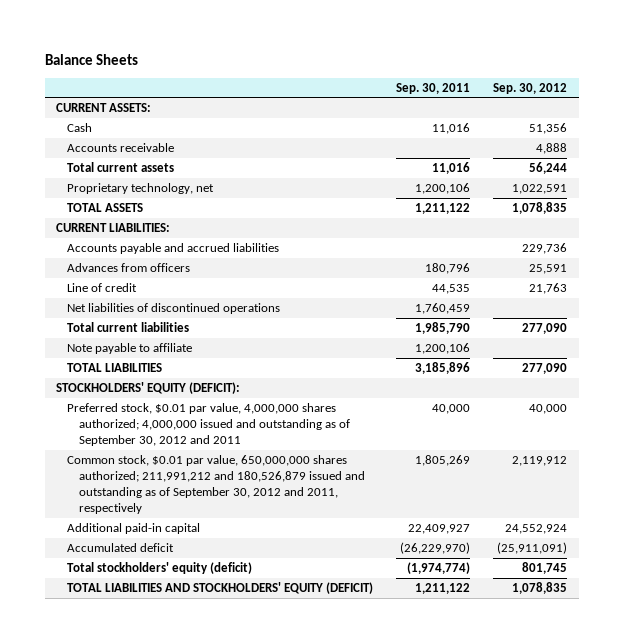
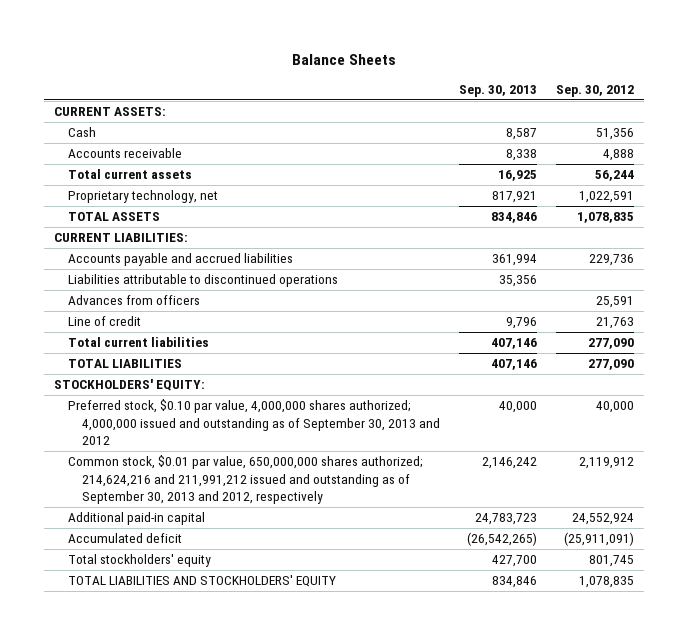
- | Sep. 30, 2011 | Sep. 30, 2012
+ | Sep. 30, 2013 | Sep. 30, 2012
+ Liabilities attributable to discontinued operations | 35,356 |
- Net liabilities of discontinued operations | 1,760,459 |
- Note payable to affiliate | 1,200,106 |
- STOCKHOLDERS' EQUITY (DEFICIT):
- Preferred stock, $0.01 par value, 4,000,000 shares authorized; 4,000,000 issued and outstanding as of September 30, 2012 and 2011 | 40,000 | 40,000
- Common stock, $0.01 par value, 650,000,000 shares authorized; 211,991,212 and 180,526,879 issued and outstanding as of September 30, 2012 and 2011, respectively | 1,805,269 | 2,119,912
+ STOCKHOLDERS' EQUITY:
+ Preferred stock, $0.10 par value, 4,000,000 shares authorized; 4,000,000 issued and outstanding as of September 30, 2013 and 2012 | 40,000 | 40,000
+ Common stock, $0.01 par value, 650,000,000 shares authorized; 214,624,216 and 211,991,212 issued and outstanding as of September 30, 2013 and 2012, respectively | 2,146,242 | 2,119,912
- Total stockholders' equity (deficit) | (1,974,774) | 801,745
- TOTAL LIABILITIES AND STOCKHOLDERS' EQUITY (DEFICIT) | 1,211,122 | 1,078,835
+ Total stockholders' equity | 427,700 | 801,745
+ TOTAL LIABILITIES AND STOCKHOLDERS' EQUITY | 834,846 | 1,078,835

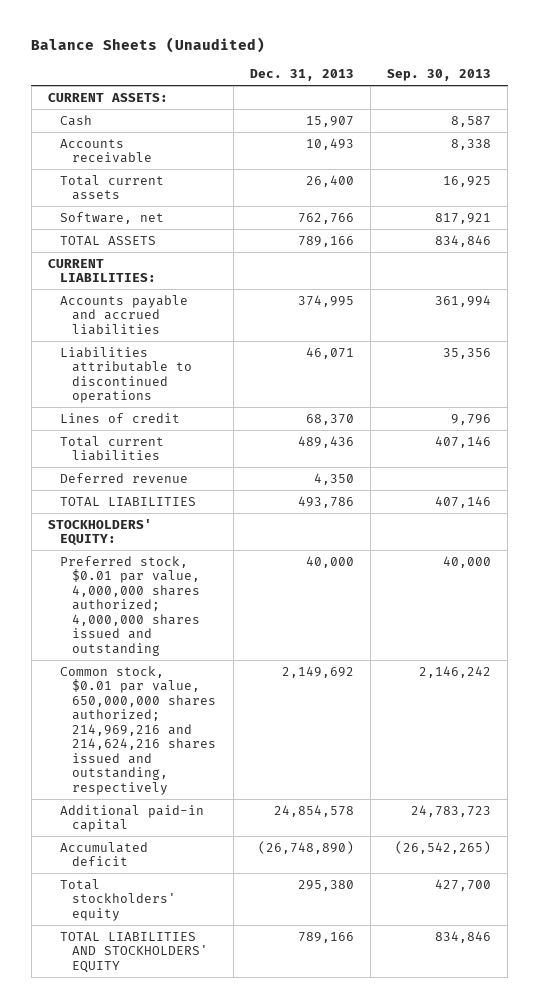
- Balance Sheets
+ Balance Sheets (Unaudited)
- | Sep. 30, 2013 | Sep. 30, 2012
+ | Dec. 31, 2013 | Sep. 30, 2013
- Proprietary technology, net | 817,921 | 1,022,591
+ Software, net | 762,766 | 817,921
- Advances from officers | | 25,591
- Line of credit | 9,796 | 21,763
+ Lines of credit | 68,370 | 9,796
+ Deferred revenue | 4,350 |
- Preferred stock, $0.10 par value, 4,000,000 shares authorized; 4,000,000 issued and outstanding as of September 30, 2013 and 2012 | 40,000 | 40,000
- Common stock, $0.01 par value, 650,000,000 shares authorized; 214,624,216 and 211,991,212 issued and outstanding as of September 30, 2013 and 2012, respectively | 2,146,242 | 2,119,912
+ Preferred stock, $0.01 par value, 4,000,000 shares authorized; 4,000,000 shares issued and outstanding | 40,000 | 40,000
+ Common stock, $0.01 par value, 650,000,000 shares authorized; 214,969,216 and 214,624,216 shares issued and outstanding, respectively | 2,149,692 | 2,146,242

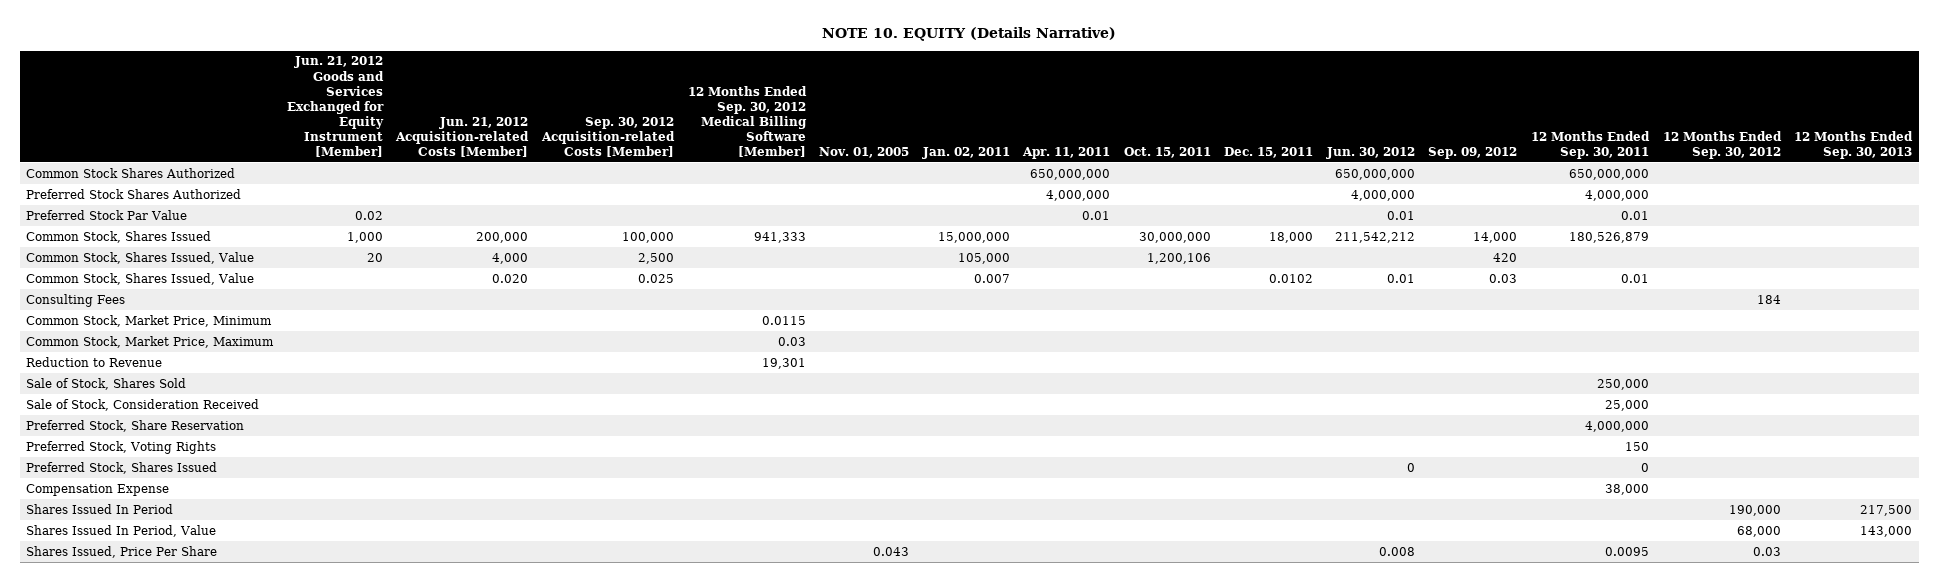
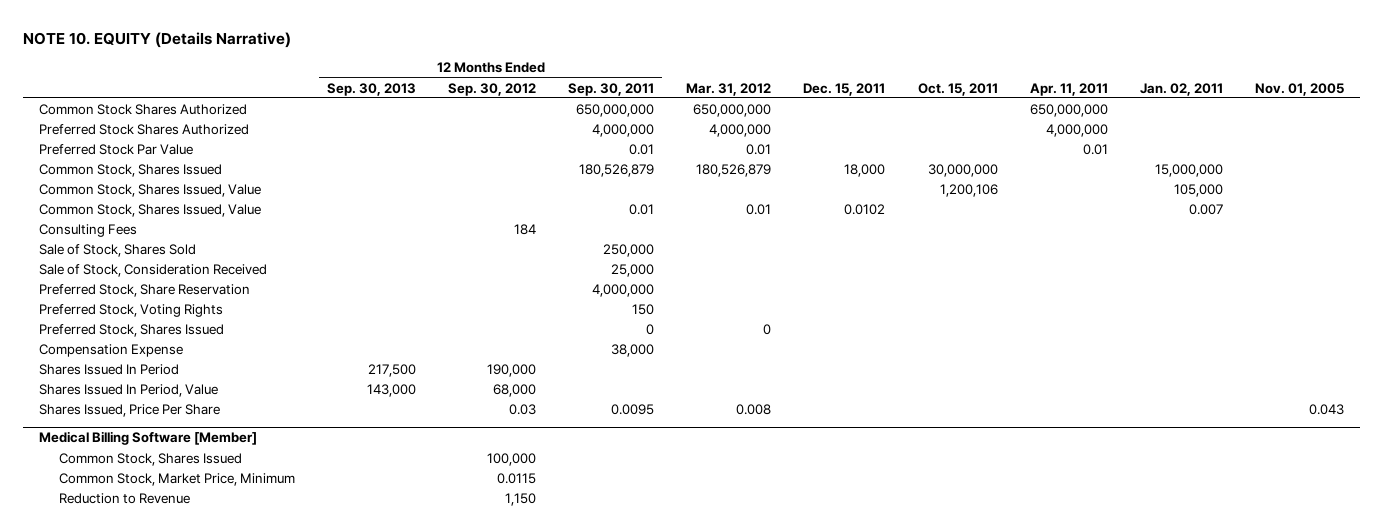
- | Jun. 21, 2012 Goods and Services Exchanged for Equity Instrument [Member] | Jun. 21, 2012 Acquisition-related Costs [Member] | Sep. 30, 2012 Acquisition-related Costs [Member] | 12 Months Ended Sep. 30, 2012 Medical Billing Software [Member] | Nov. 01, 2005 | Jan. 02, 2011 | Apr. 11, 2011 | Oct. 15, 2011 | Dec. 15, 2011 | Jun. 30, 2012 | Sep. 09, 2012 | 12 Months Ended Sep. 30, 2011 | 12 Months Ended Sep. 30, 2012 | 12 Months Ended Sep. 30, 2013
+ | 12 Months Ended Sep. 30, 2013 | 12 Months Ended Sep. 30, 2012 | 12 Months Ended Sep. 30, 2011 | Mar. 31, 2012 | Dec. 15, 2011 | Oct. 15, 2011 | Apr. 11, 2011 | Jan. 02, 2011 | Nov. 01, 2005
- Common Stock, Market Price, Minimum | | | | 0.0115 | | | | | | | | | |
- Common Stock, Market Price, Maximum | | | | 0.03 | | | | | | | | | |
- Reduction to Revenue | | | | 19,301 | | | | | | | | | |
+ Medical Billing Software [Member]
+ Common Stock, Shares Issued | | 100,000 | | | | | | |
+ Common Stock, Market Price, Minimum | | 0.0115 | | | | | | |
+ Reduction to Revenue | | 1,150 | | | | | | |

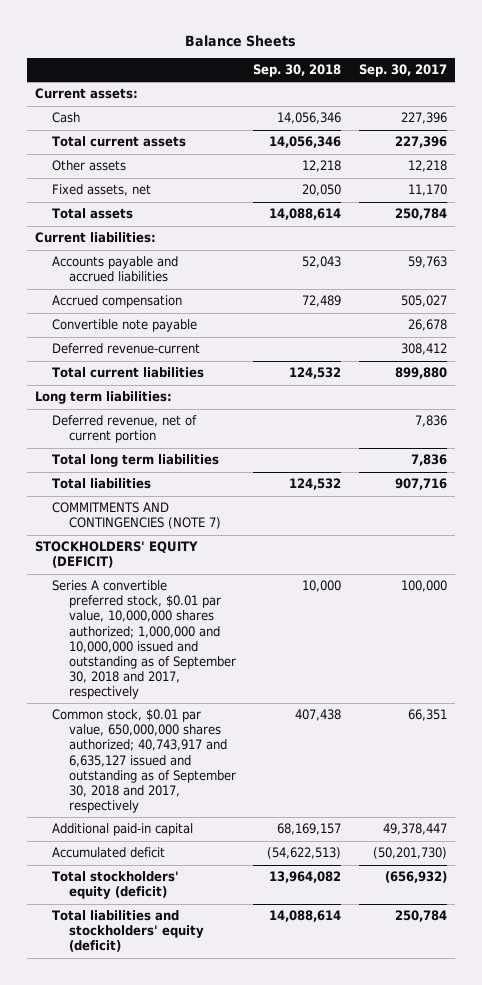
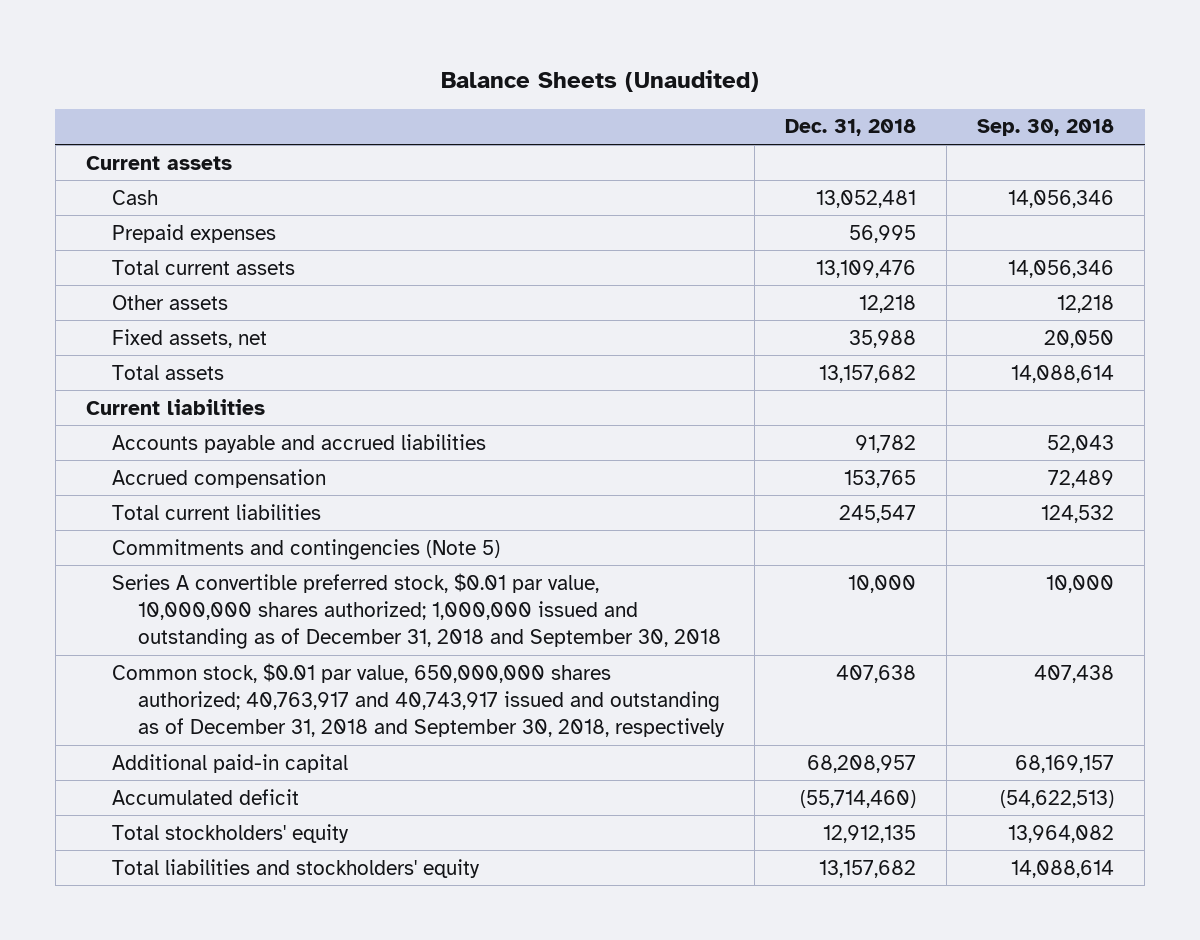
- Balance Sheets
+ Balance Sheets (Unaudited)
- | Sep. 30, 2018 | Sep. 30, 2017
+ | Dec. 31, 2018 | Sep. 30, 2018
- Current assets:
+ Current assets
+ Prepaid expenses | 56,995 |
- Current liabilities:
+ Current liabilities
- Convertible note payable | | 26,678
- Deferred revenue-current | | 308,412
- Long term liabilities:
- Deferred revenue, net of current portion | | 7,836
- Total long term liabilities | | 7,836
- Total liabilities | 124,532 | 907,716
- COMMITMENTS AND CONTINGENCIES (NOTE 7)
- STOCKHOLDERS' EQUITY (DEFICIT)
- Series A convertible preferred stock, $0.01 par value, 10,000,000 shares authorized; 1,000,000 and 10,000,000 issued and outstanding as of September 30, 2018 and 2017, respectively | 10,000 | 100,000
- Common stock, $0.01 par value, 650,000,000 shares authorized; 40,743,917 and 6,635,127 issued and outstanding as of September 30, 2018 and 2017, respectively | 407,438 | 66,351
+ Commitments and contingencies (Note 5)
+ Series A convertible preferred stock, $0.01 par value, 10,000,000 shares authorized; 1,000,000 issued and outstanding as of December 31, 2018 and September 30, 2018 | 10,000 | 10,000
+ Common stock, $0.01 par value, 650,000,000 shares authorized; 40,763,917 and 40,743,917 issued and outstanding as of December 31, 2018 and September 30, 2018, respectively | 407,638 | 407,438
- Total stockholders' equity (deficit) | 13,964,082 | (656,932)
- Total liabilities and stockholders' equity (deficit) | 14,088,614 | 250,784
+ Total stockholders' equity | 12,912,135 | 13,964,082
+ Total liabilities and stockholders' equity | 13,157,682 | 14,088,614

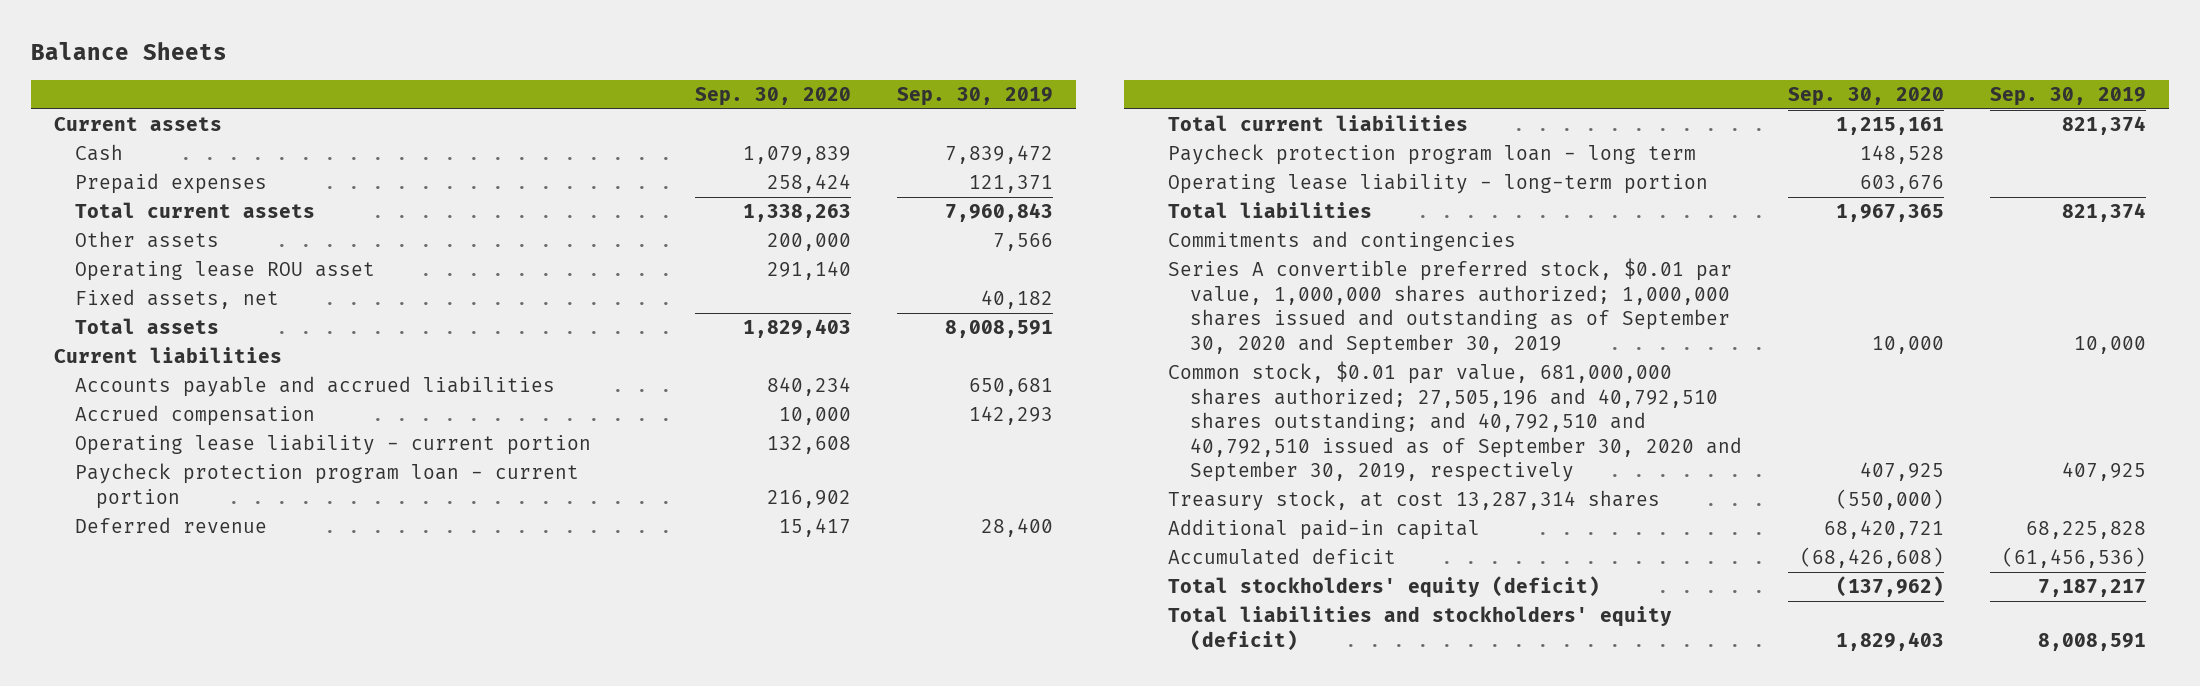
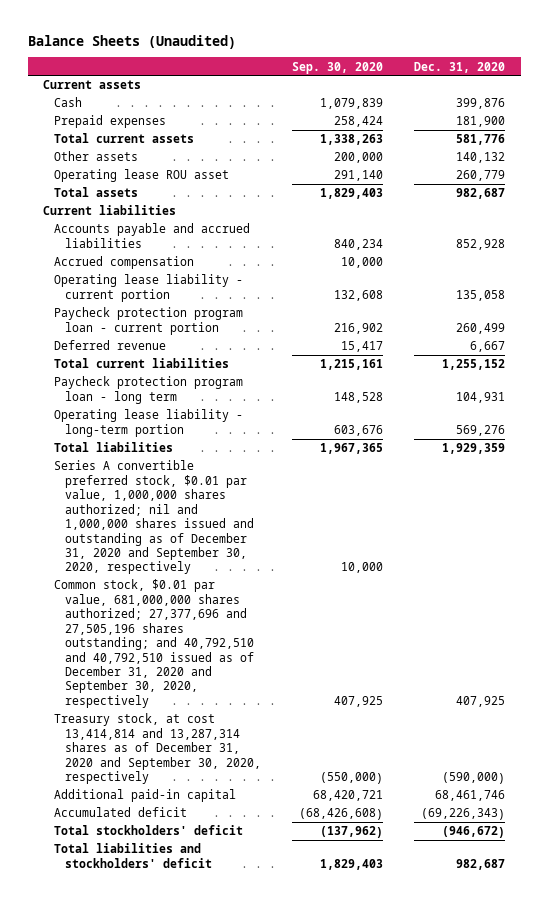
- Balance Sheets
+ Balance Sheets (Unaudited)
- | Sep. 30, 2020 | Sep. 30, 2019
+ | Sep. 30, 2020 | Dec. 31, 2020
- Fixed assets, net | | 40,182
- Commitments and contingencies
- Series A convertible preferred stock, $0.01 par value, 1,000,000 shares authorized; 1,000,000 shares issued and outstanding as of September 30, 2020 and September 30, 2019 | 10,000 | 10,000
- Common stock, $0.01 par value, 681,000,000 shares authorized; 27,505,196 and 40,792,510 shares outstanding; and 40,792,510 and 40,792,510 issued as of September 30, 2020 and September 30, 2019, respectively | 407,925 | 407,925
- Treasury stock, at cost 13,287,314 shares | (550,000) |
+ Series A convertible preferred stock, $0.01 par value, 1,000,000 shares authorized; nil and 1,000,000 shares issued and outstanding as of December 31, 2020 and September 30, 2020, respectively | 10,000 |
+ Common stock, $0.01 par value, 681,000,000 shares authorized; 27,377,696 and 27,505,196 shares outstanding; and 40,792,510 and 40,792,510 issued as of December 31, 2020 and September 30, 2020, respectively | 407,925 | 407,925
+ Treasury stock, at cost 13,414,814 and 13,287,314 shares as of December 31, 2020 and September 30, 2020, respectively | (550,000) | (590,000)
- Total stockholders' equity (deficit) | (137,962) | 7,187,217
- Total liabilities and stockholders' equity (deficit) | 1,829,403 | 8,008,591
+ Total stockholders' deficit | (137,962) | (946,672)
+ Total liabilities and stockholders' deficit | 1,829,403 | 982,687

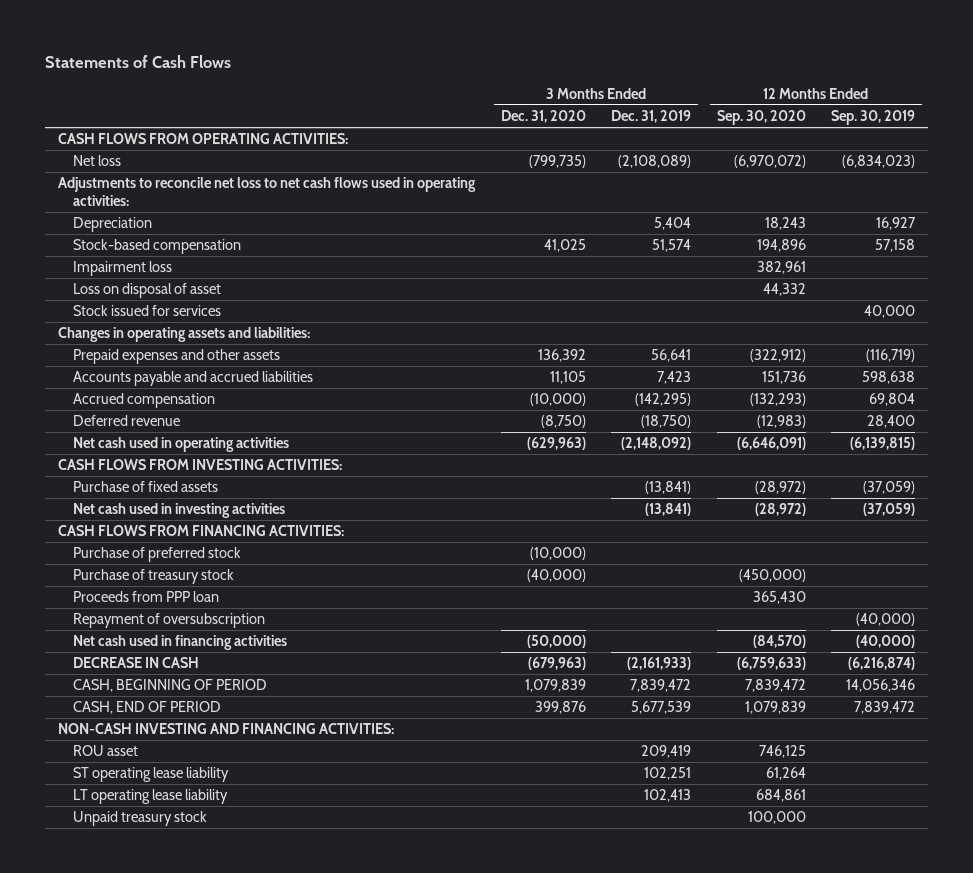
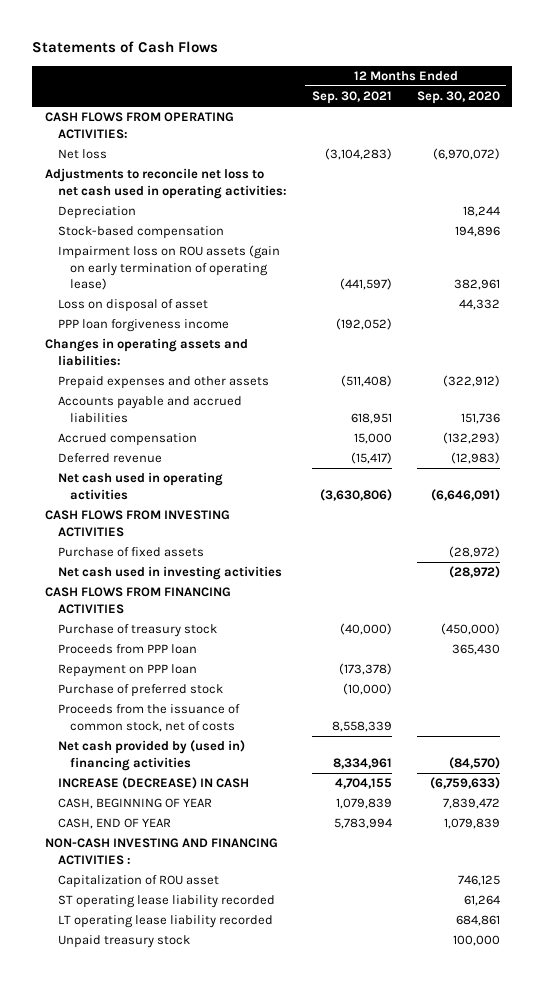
- | 3 Months Ended Dec. 31, 2020 | 3 Months Ended Dec. 31, 2019 | 12 Months Ended Sep. 30, 2020 | 12 Months Ended Sep. 30, 2019
+ | 12 Months Ended Sep. 30, 2021 | 12 Months Ended Sep. 30, 2020
- Adjustments to reconcile net loss to net cash flows used in operating activities:
- Depreciation | | 5,404 | 18,243 | 16,927
+ Adjustments to reconcile net loss to net cash used in operating activities:
+ Depreciation | | 18,244
- Impairment loss | | | 382,961 |
+ Impairment loss on ROU assets (gain on early termination of operating lease) | (441,597) | 382,961
- Stock issued for services | | | | 40,000
+ PPP loan forgiveness income | (192,052) |
- CASH FLOWS FROM INVESTING ACTIVITIES:
+ CASH FLOWS FROM INVESTING ACTIVITIES
- CASH FLOWS FROM FINANCING ACTIVITIES:
+ CASH FLOWS FROM FINANCING ACTIVITIES
- Repayment of oversubscription | | | | (40,000)
- Net cash used in financing activities | (50,000) | | (84,570) | (40,000)
- DECREASE IN CASH | (679,963) | (2,161,933) | (6,759,633) | (6,216,874)
- CASH, BEGINNING OF PERIOD | 1,079,839 | 7,839,472 | 7,839,472 | 14,056,346
- CASH, END OF PERIOD | 399,876 | 5,677,539 | 1,079,839 | 7,839,472
- NON-CASH INVESTING AND FINANCING ACTIVITIES:
- ROU asset | | 209,419 | 746,125 |
- ST operating lease liability | | 102,251 | 61,264 |
- LT operating lease liability | | 102,413 | 684,861 |
+ Repayment on PPP loan | (173,378) |
moved down: Purchase of preferred stock | (10,000) |
+ Proceeds from the issuance of common stock, net of costs | 8,558,339 |
+ Net cash provided by (used in) financing activities | 8,334,961 | (84,570)
+ INCREASE (DECREASE) IN CASH | 4,704,155 | (6,759,633)
+ CASH, BEGINNING OF YEAR | 1,079,839 | 7,839,472
+ CASH, END OF YEAR | 5,783,994 | 1,079,839
+ NON-CASH INVESTING AND FINANCING ACTIVITIES :
+ Capitalization of ROU asset | | 746,125
+ ST operating lease liability recorded | | 61,264
+ LT operating lease liability recorded | | 684,861

